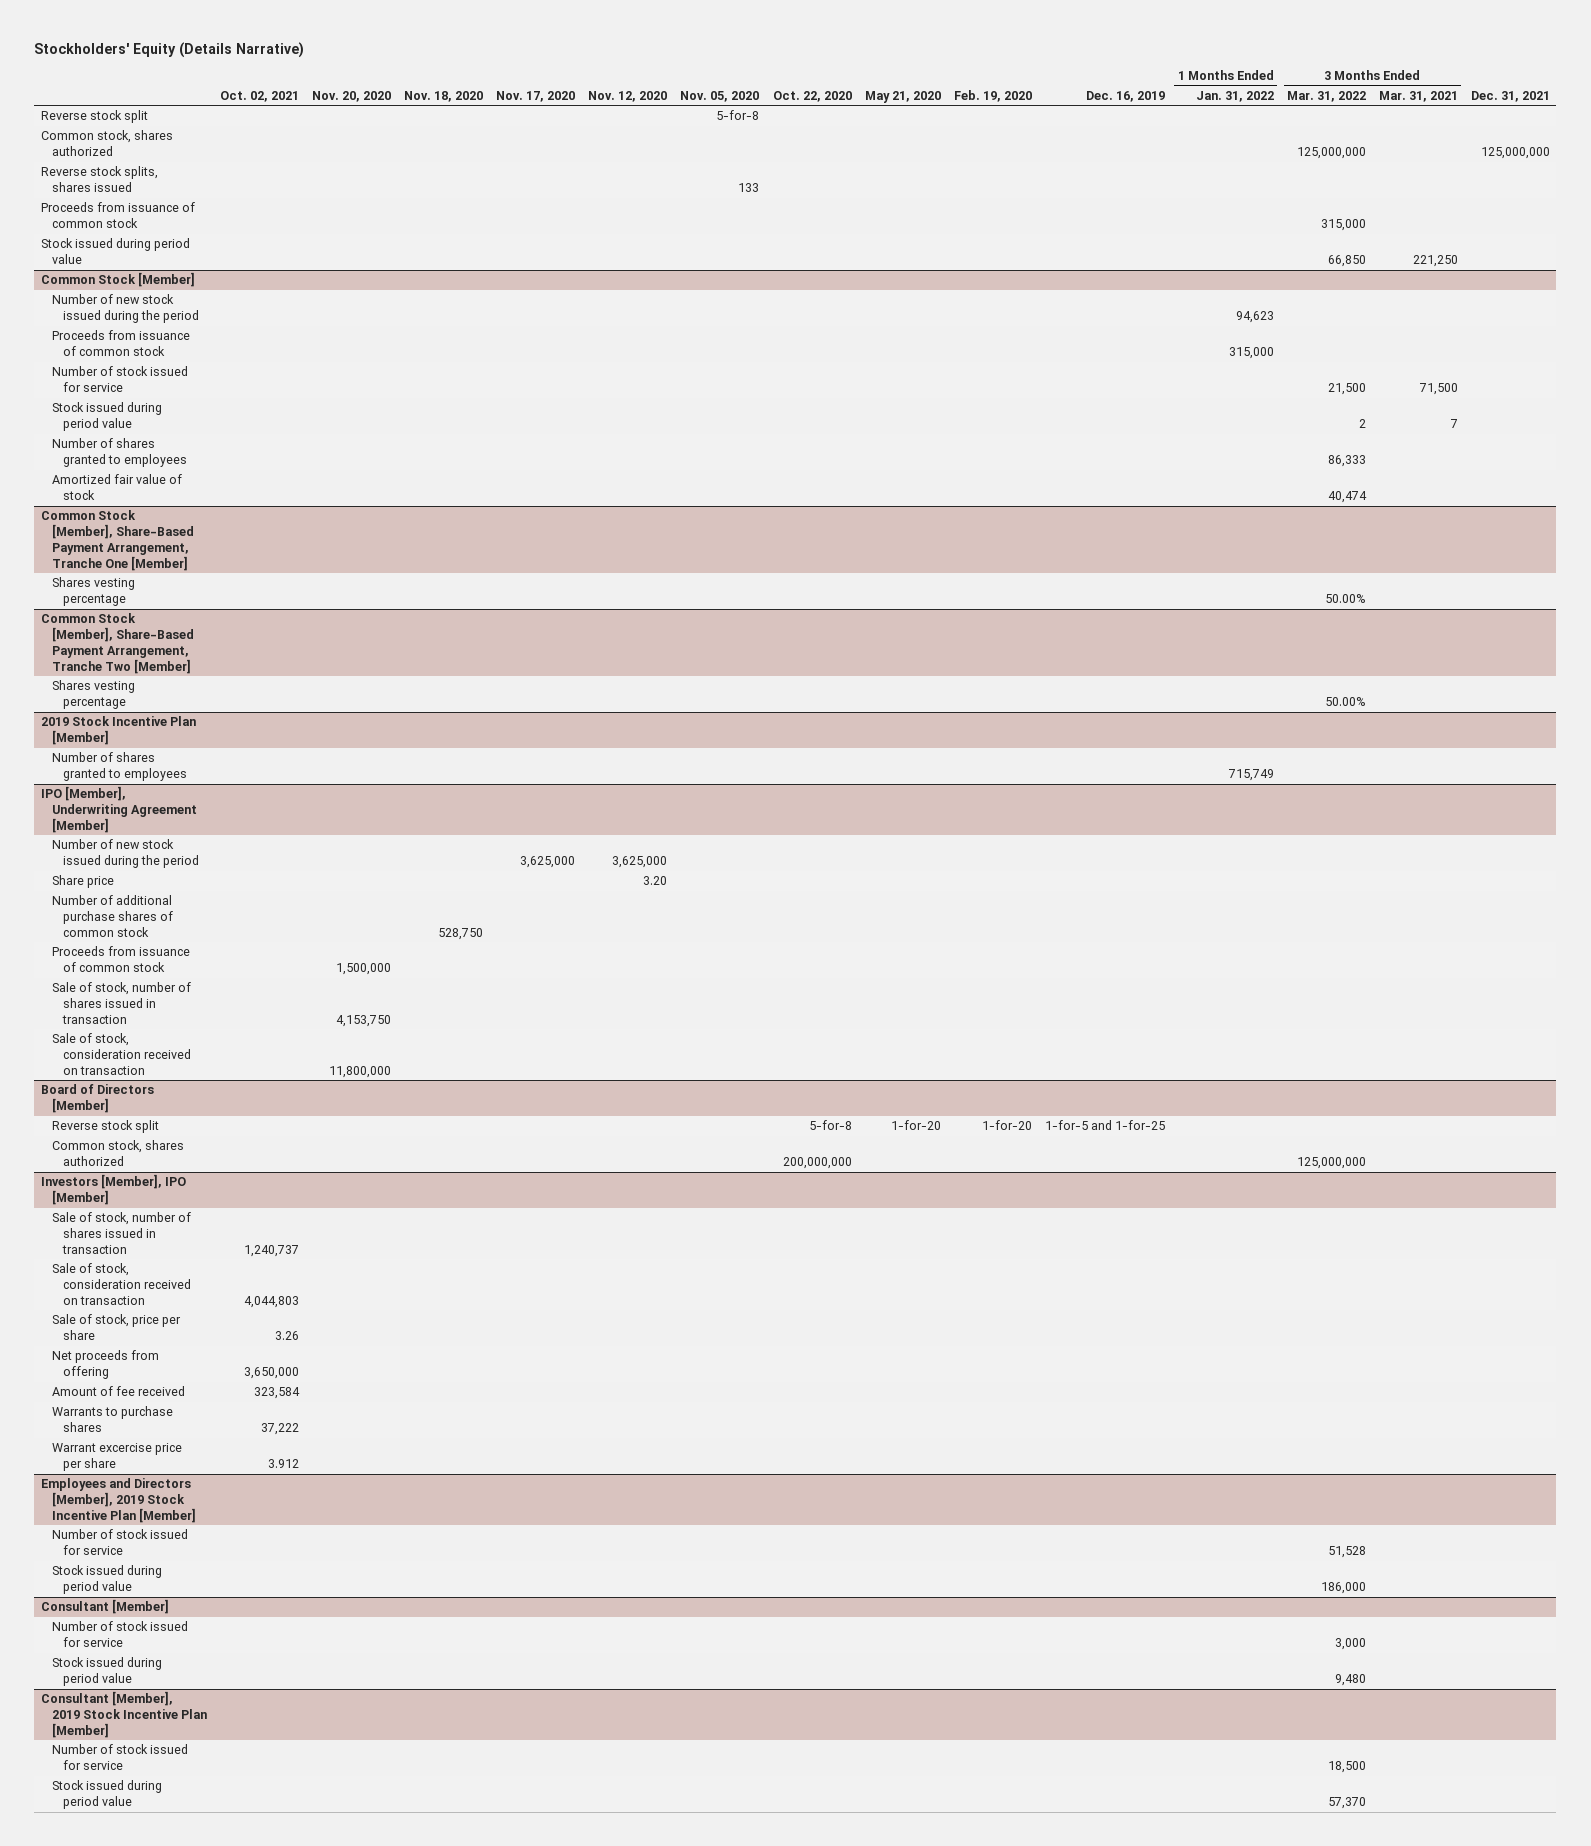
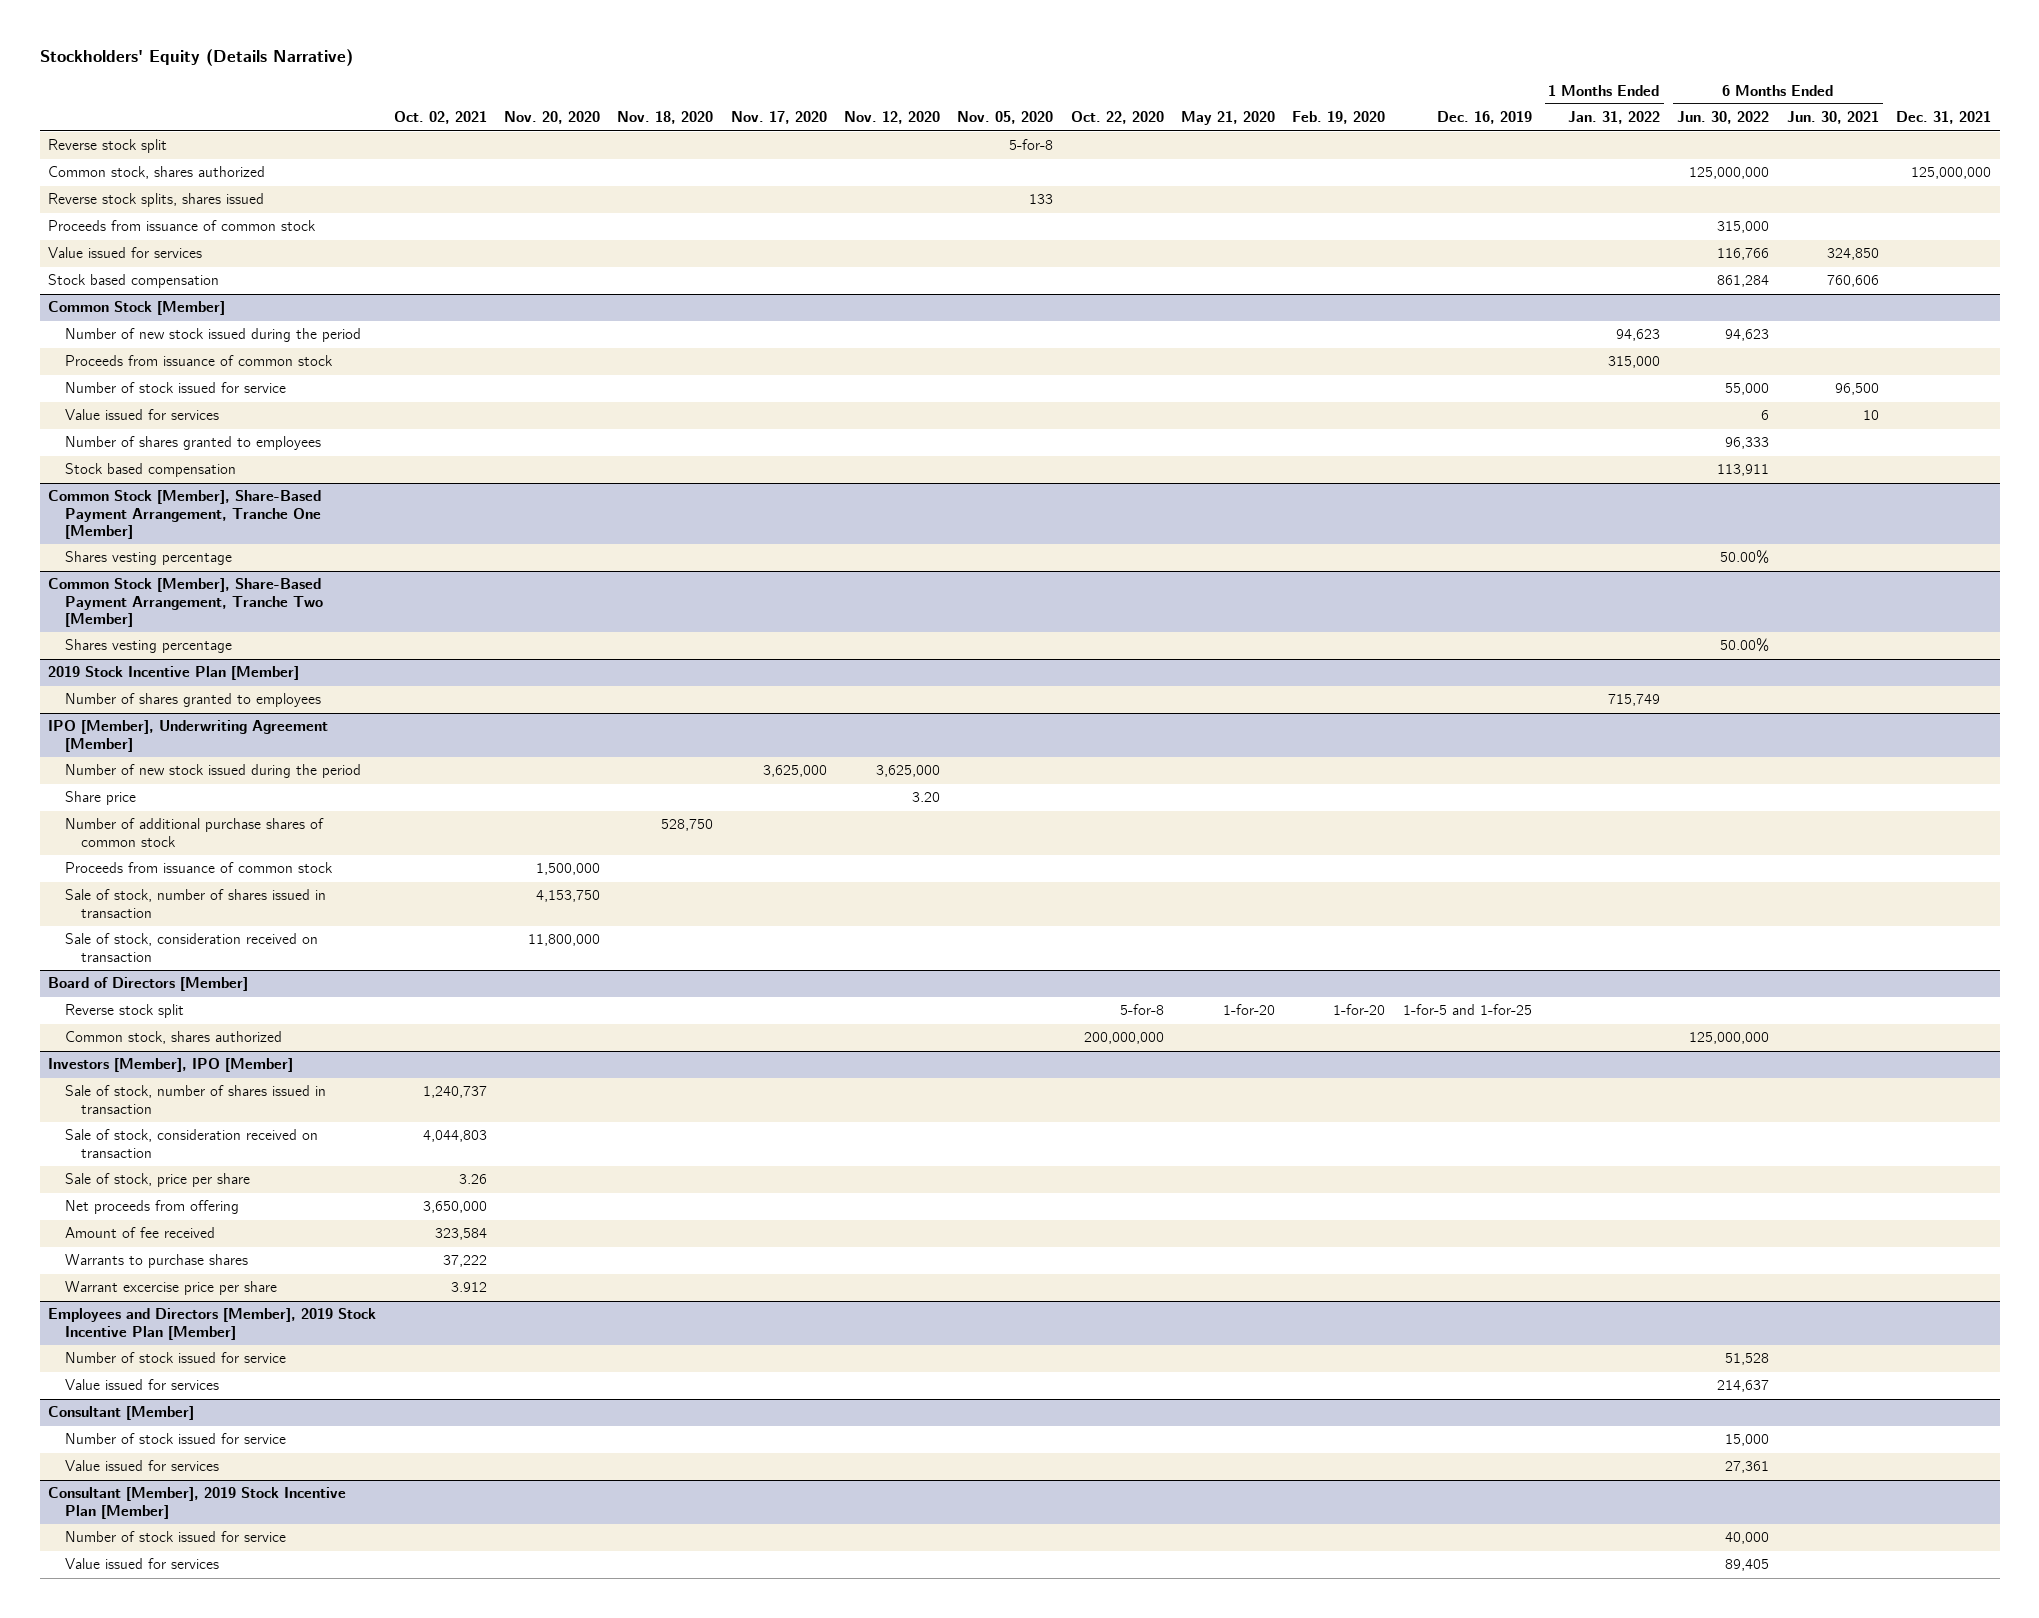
- | Oct. 02, 2021 | Nov. 20, 2020 | Nov. 18, 2020 | Nov. 17, 2020 | Nov. 12, 2020 | Nov. 05, 2020 | Oct. 22, 2020 | May 21, 2020 | Feb. 19, 2020 | Dec. 16, 2019 | 1 Months Ended Jan. 31, 2022 | 3 Months Ended Mar. 31, 2022 | 3 Months Ended Mar. 31, 2021 | Dec. 31, 2021
+ | Oct. 02, 2021 | Nov. 20, 2020 | Nov. 18, 2020 | Nov. 17, 2020 | Nov. 12, 2020 | Nov. 05, 2020 | Oct. 22, 2020 | May 21, 2020 | Feb. 19, 2020 | Dec. 16, 2019 | 1 Months Ended Jan. 31, 2022 | 6 Months Ended Jun. 30, 2022 | 6 Months Ended Jun. 30, 2021 | Dec. 31, 2021
- Stock issued during period value | | | | | | | | | | | | 66,850 | 221,250 |
+ Value issued for services | | | | | | | | | | | | 116,766 | 324,850 |
+ Stock based compensation | | | | | | | | | | | | 861,284 | 760,606 |
@ Common Stock [Member]
- Stock issued during period value | | | | | | | | | | | | 2 | 7 |
+ Value issued for services | | | | | | | | | | | | 6 | 10 |
- Amortized fair value of stock | | | | | | | | | | | | 40,474 | |
+ Stock based compensation | | | | | | | | | | | | 113,911 | |
@ Employees and Directors [Member], 2019 Stock Incentive Plan [Member]
- Stock issued during period value | | | | | | | | | | | | 186,000 | |
+ Value issued for services | | | | | | | | | | | | 214,637 | |
@ Consultant [Member]
- Stock issued during period value | | | | | | | | | | | | 9,480 | |
+ Value issued for services | | | | | | | | | | | | 27,361 | |
@ Consultant [Member], 2019 Stock Incentive Plan [Member]
- Stock issued during period value | | | | | | | | | | | | 57,370 | |
+ Value issued for services | | | | | | | | | | | | 89,405 | |

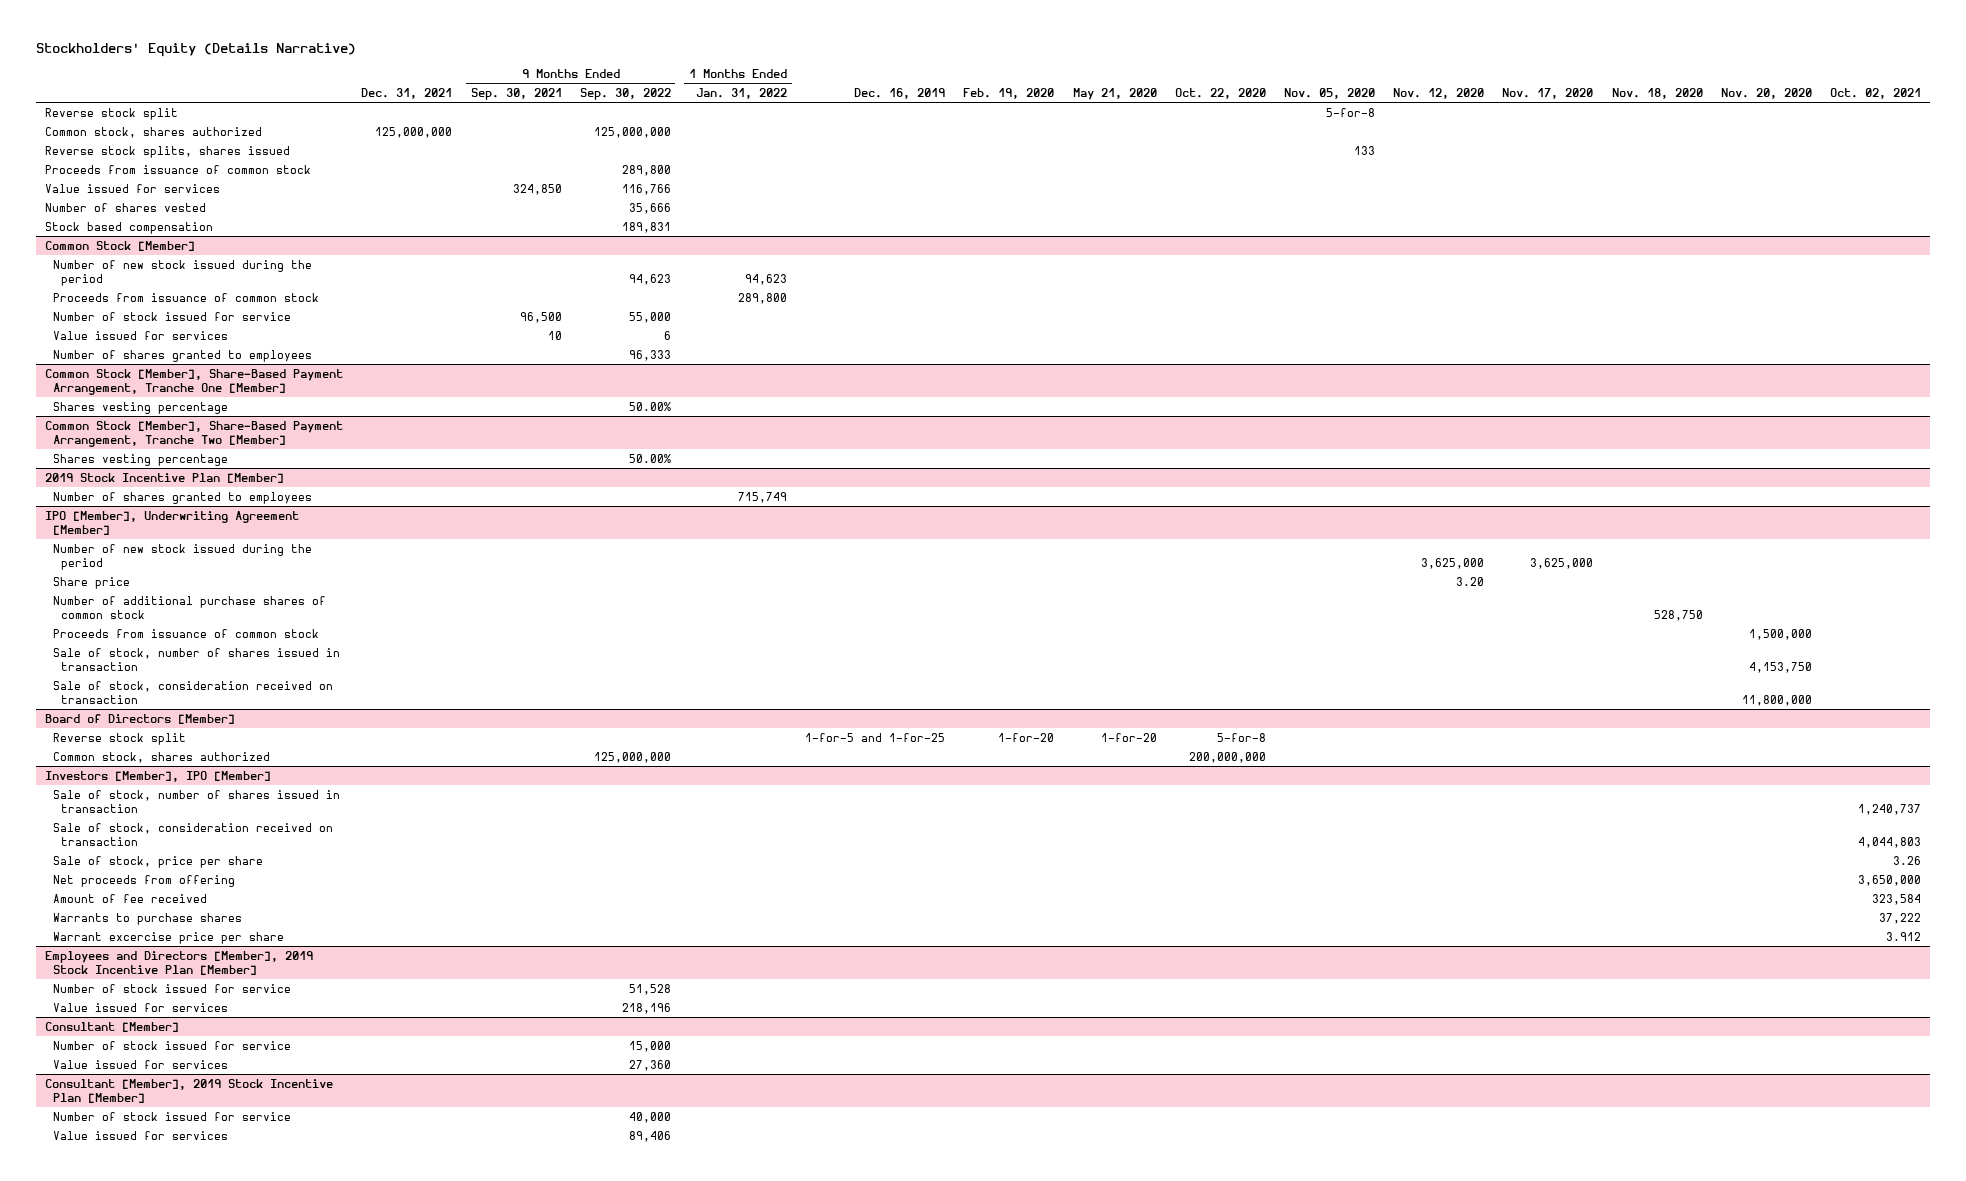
- | Oct. 02, 2021 | Nov. 20, 2020 | Nov. 18, 2020 | Nov. 17, 2020 | Nov. 12, 2020 | Nov. 05, 2020 | Oct. 22, 2020 | May 21, 2020 | Feb. 19, 2020 | Dec. 16, 2019 | 1 Months Ended Jan. 31, 2022 | 6 Months Ended Jun. 30, 2022 | 6 Months Ended Jun. 30, 2021 | Dec. 31, 2021
+ | Dec. 31, 2021 | 9 Months Ended Sep. 30, 2021 | 9 Months Ended Sep. 30, 2022 | 1 Months Ended Jan. 31, 2022 | Dec. 16, 2019 | Feb. 19, 2020 | May 21, 2020 | Oct. 22, 2020 | Nov. 05, 2020 | Nov. 12, 2020 | Nov. 17, 2020 | Nov. 18, 2020 | Nov. 20, 2020 | Oct. 02, 2021
+ Number of shares vested | | | 35,666 | | | | | | | | | | |
@ Common Stock [Member]
- Proceeds from issuance of common stock | | | | | | | | | | | 315,000 | | |
+ Proceeds from issuance of common stock | | | | 289,800 | | | | | | | | | |
- Stock based compensation | | | | | | | | | | | | 113,911 | |

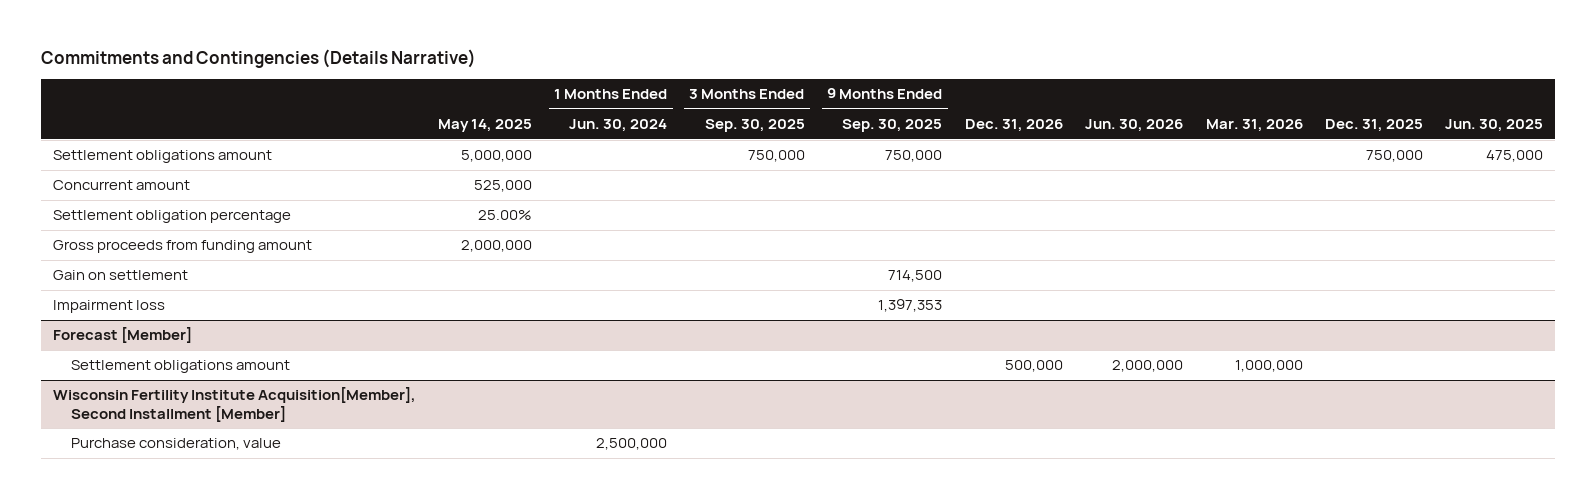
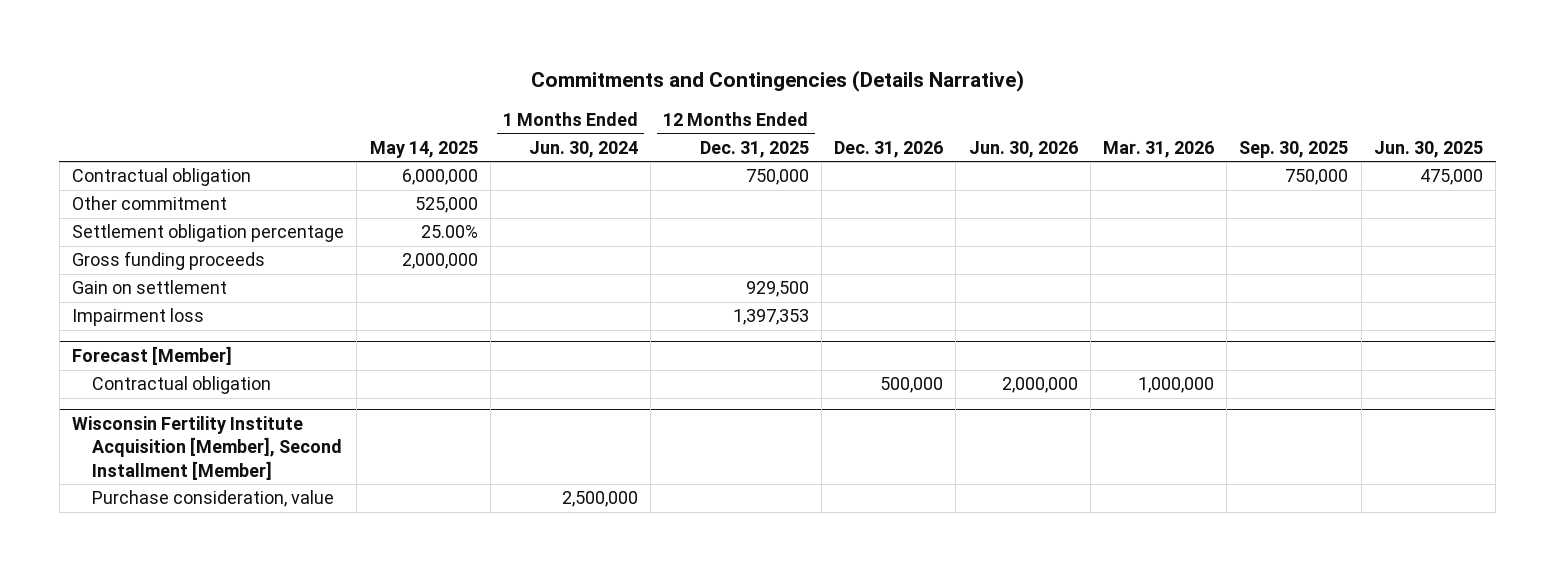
- | May 14, 2025 | 1 Months Ended Jun. 30, 2024 | 3 Months Ended Sep. 30, 2025 | 9 Months Ended Sep. 30, 2025 | Dec. 31, 2026 | Jun. 30, 2026 | Mar. 31, 2026 | Dec. 31, 2025 | Jun. 30, 2025
+ | May 14, 2025 | 1 Months Ended Jun. 30, 2024 | 12 Months Ended Dec. 31, 2025 | Dec. 31, 2026 | Jun. 30, 2026 | Mar. 31, 2026 | Sep. 30, 2025 | Jun. 30, 2025
- Settlement obligations amount | 5,000,000 | | 750,000 | 750,000 | | | | 750,000 | 475,000
- Concurrent amount | 525,000 | | | | | | | |
+ Contractual obligation | 6,000,000 | | 750,000 | | | | 750,000 | 475,000
+ Other commitment | 525,000 | | | | | | |
- Gross proceeds from funding amount | 2,000,000 | | | | | | | |
+ Gross funding proceeds | 2,000,000 | | | | | | |
@ Forecast [Member]
- Settlement obligations amount | | | | | 500,000 | 2,000,000 | 1,000,000 | |
- Wisconsin Fertility Institute Acquisition[Member], Second Installment [Member]
@ Forecast [Member]
+ Contractual obligation | | | | 500,000 | 2,000,000 | 1,000,000 | |
+ Wisconsin Fertility Institute Acquisition [Member], Second Installment [Member]

